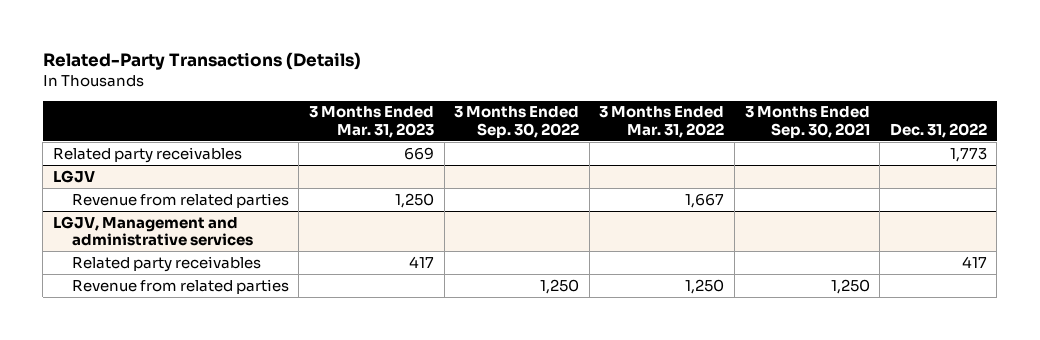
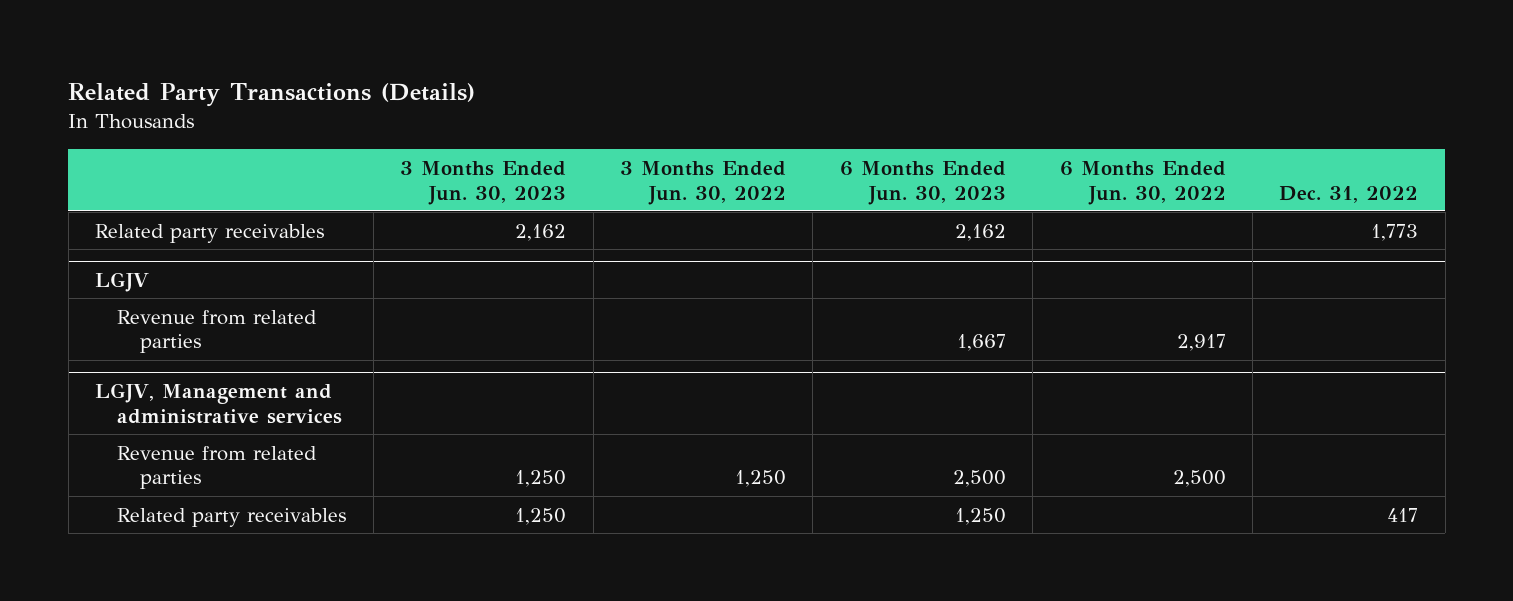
- Related-Party Transactions (Details)
+ Related Party Transactions (Details)
- | 3 Months Ended Mar. 31, 2023 | 3 Months Ended Sep. 30, 2022 | 3 Months Ended Mar. 31, 2022 | 3 Months Ended Sep. 30, 2021 | Dec. 31, 2022
+ | 3 Months Ended Jun. 30, 2023 | 3 Months Ended Jun. 30, 2022 | 6 Months Ended Jun. 30, 2023 | 6 Months Ended Jun. 30, 2022 | Dec. 31, 2022
@ LGJV, Management and administrative services
moved down: Related party receivables | 1,250 | | 1,250 | | 417

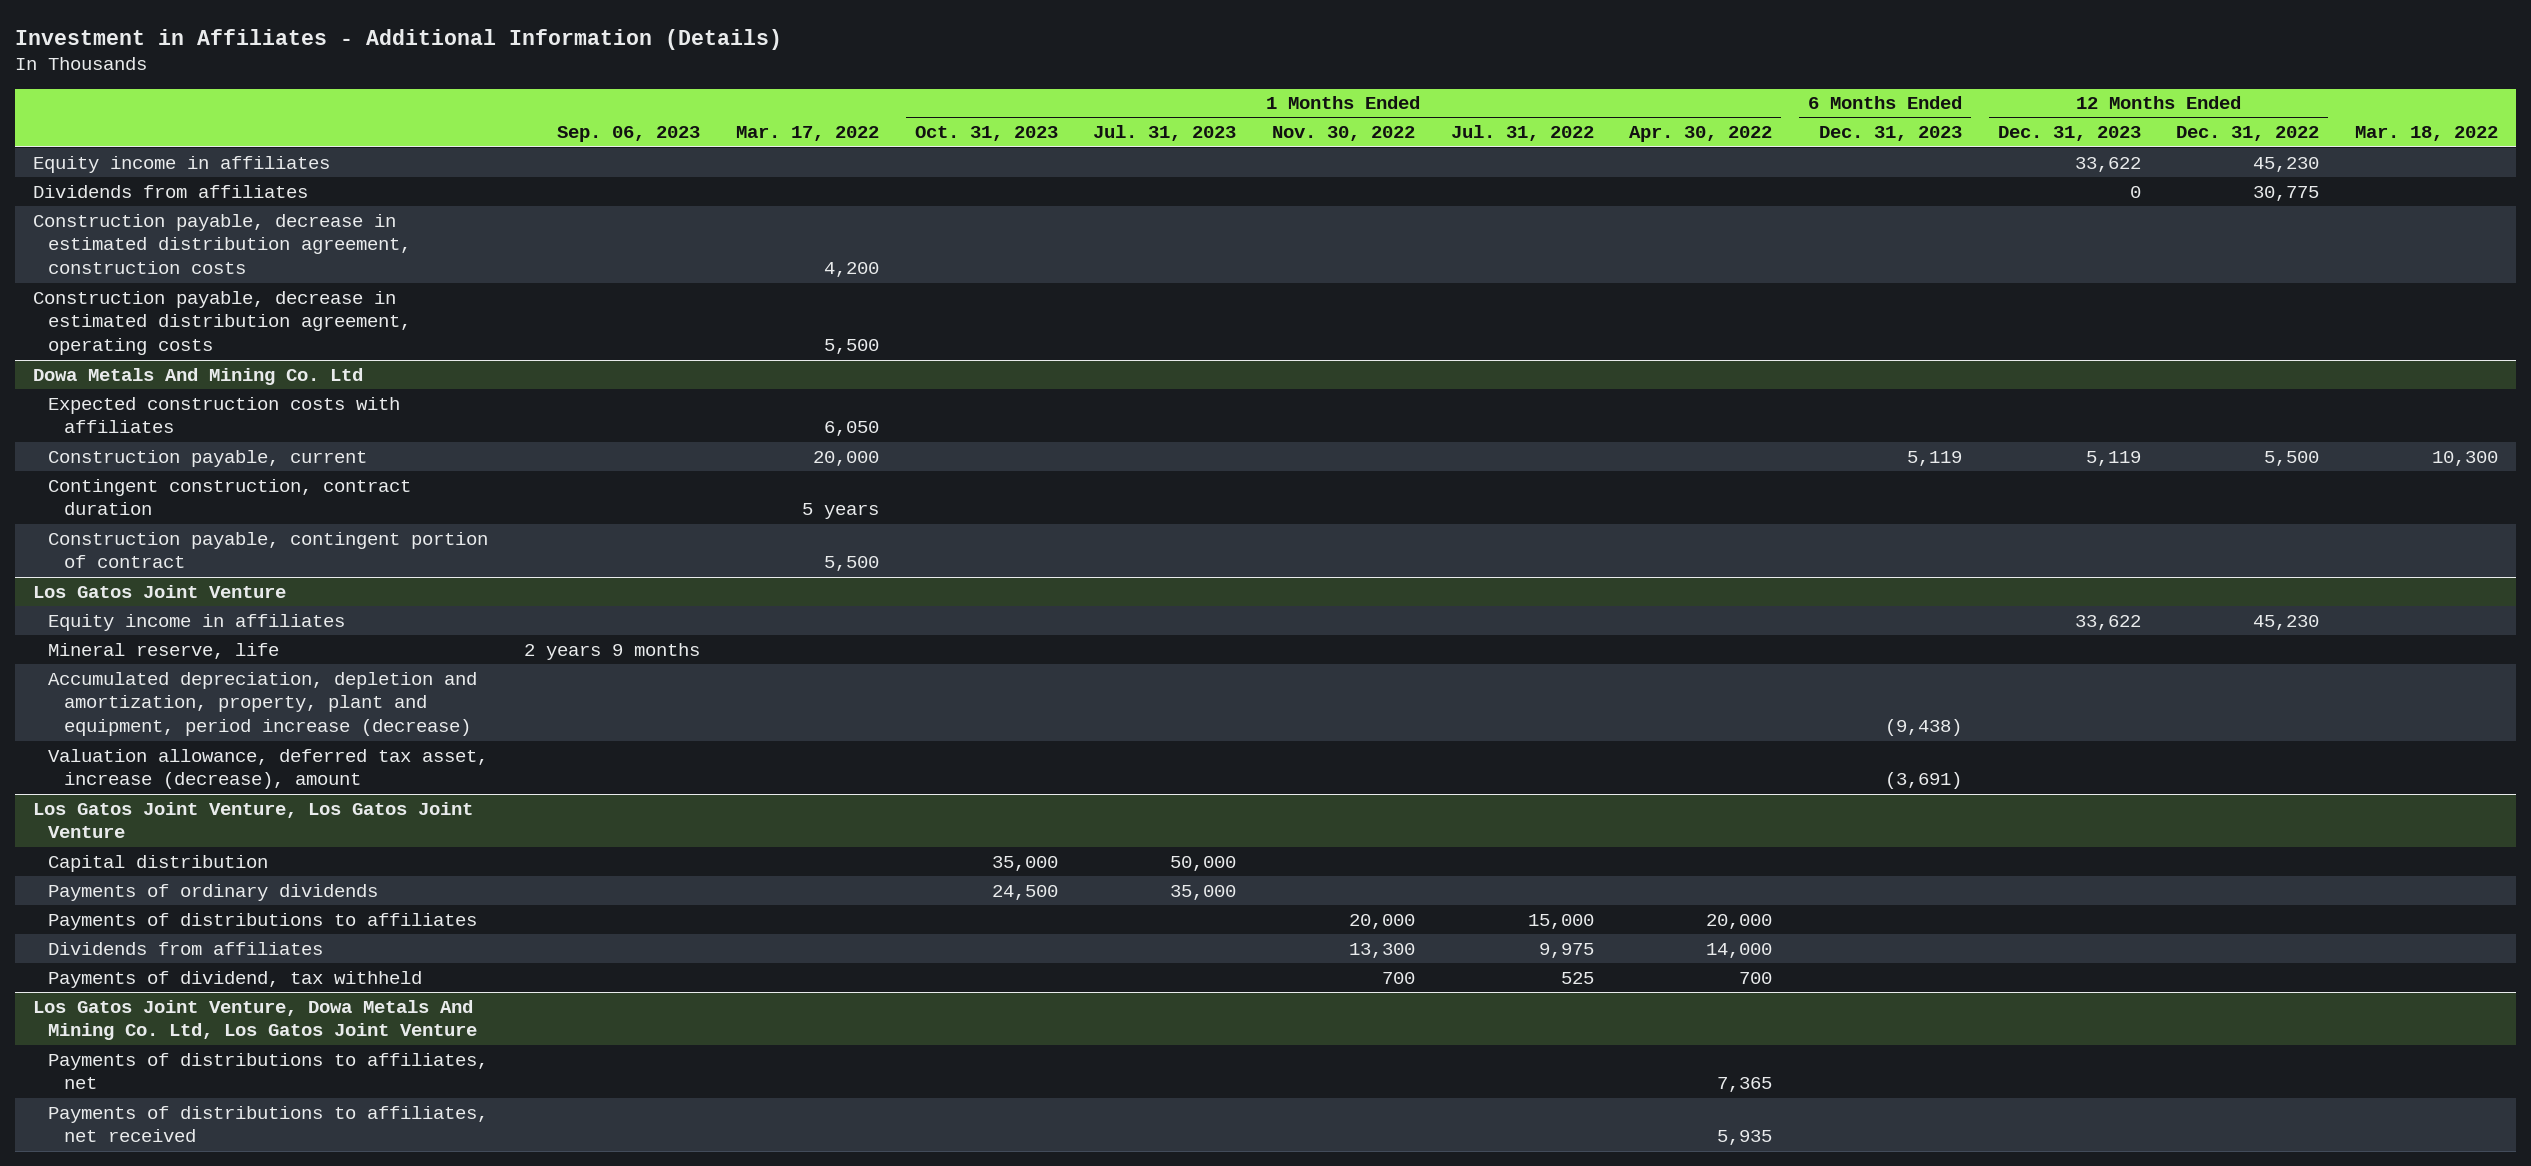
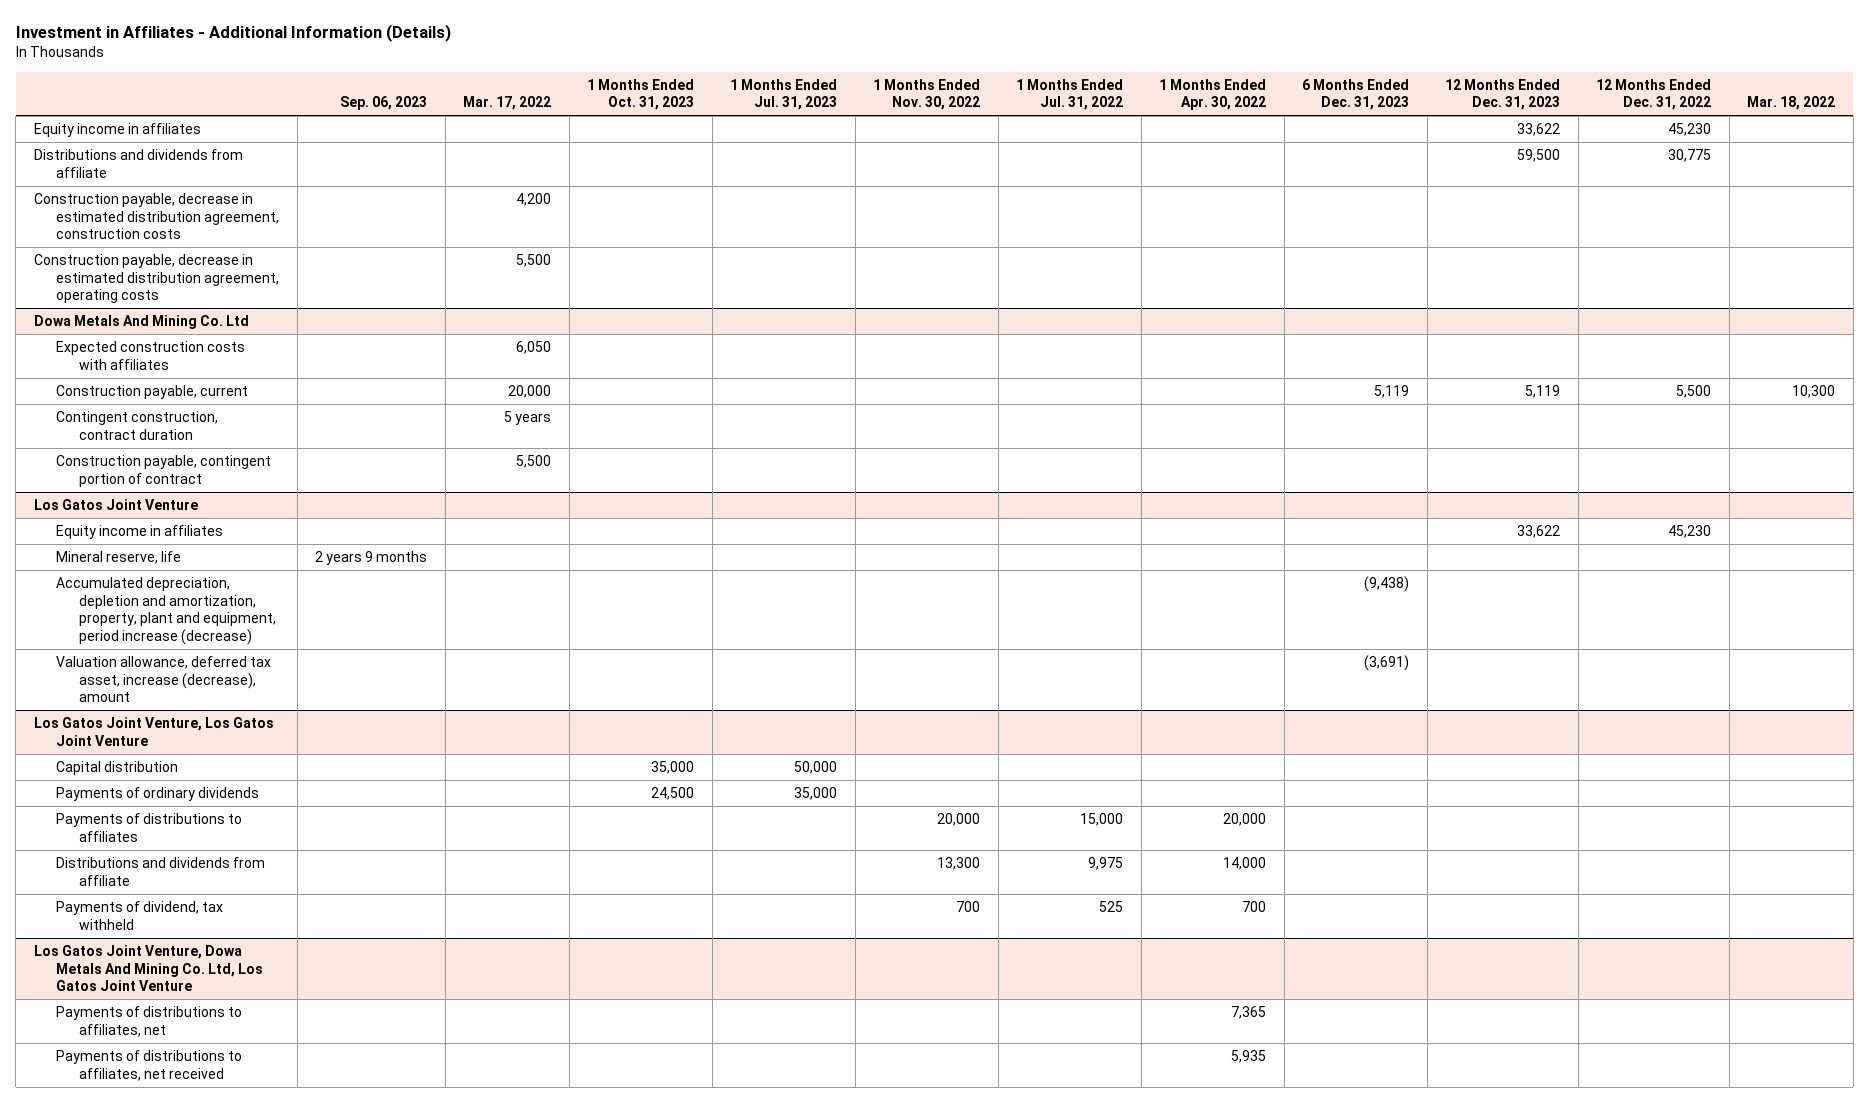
- Dividends from affiliates | | | | | | | | | 0 | 30,775 |
+ Distributions and dividends from affiliate | | | | | | | | | 59,500 | 30,775 |
@ Los Gatos Joint Venture, Los Gatos Joint Venture
- Dividends from affiliates | | | | | 13,300 | 9,975 | 14,000 | | | |
+ Distributions and dividends from affiliate | | | | | 13,300 | 9,975 | 14,000 | | | |

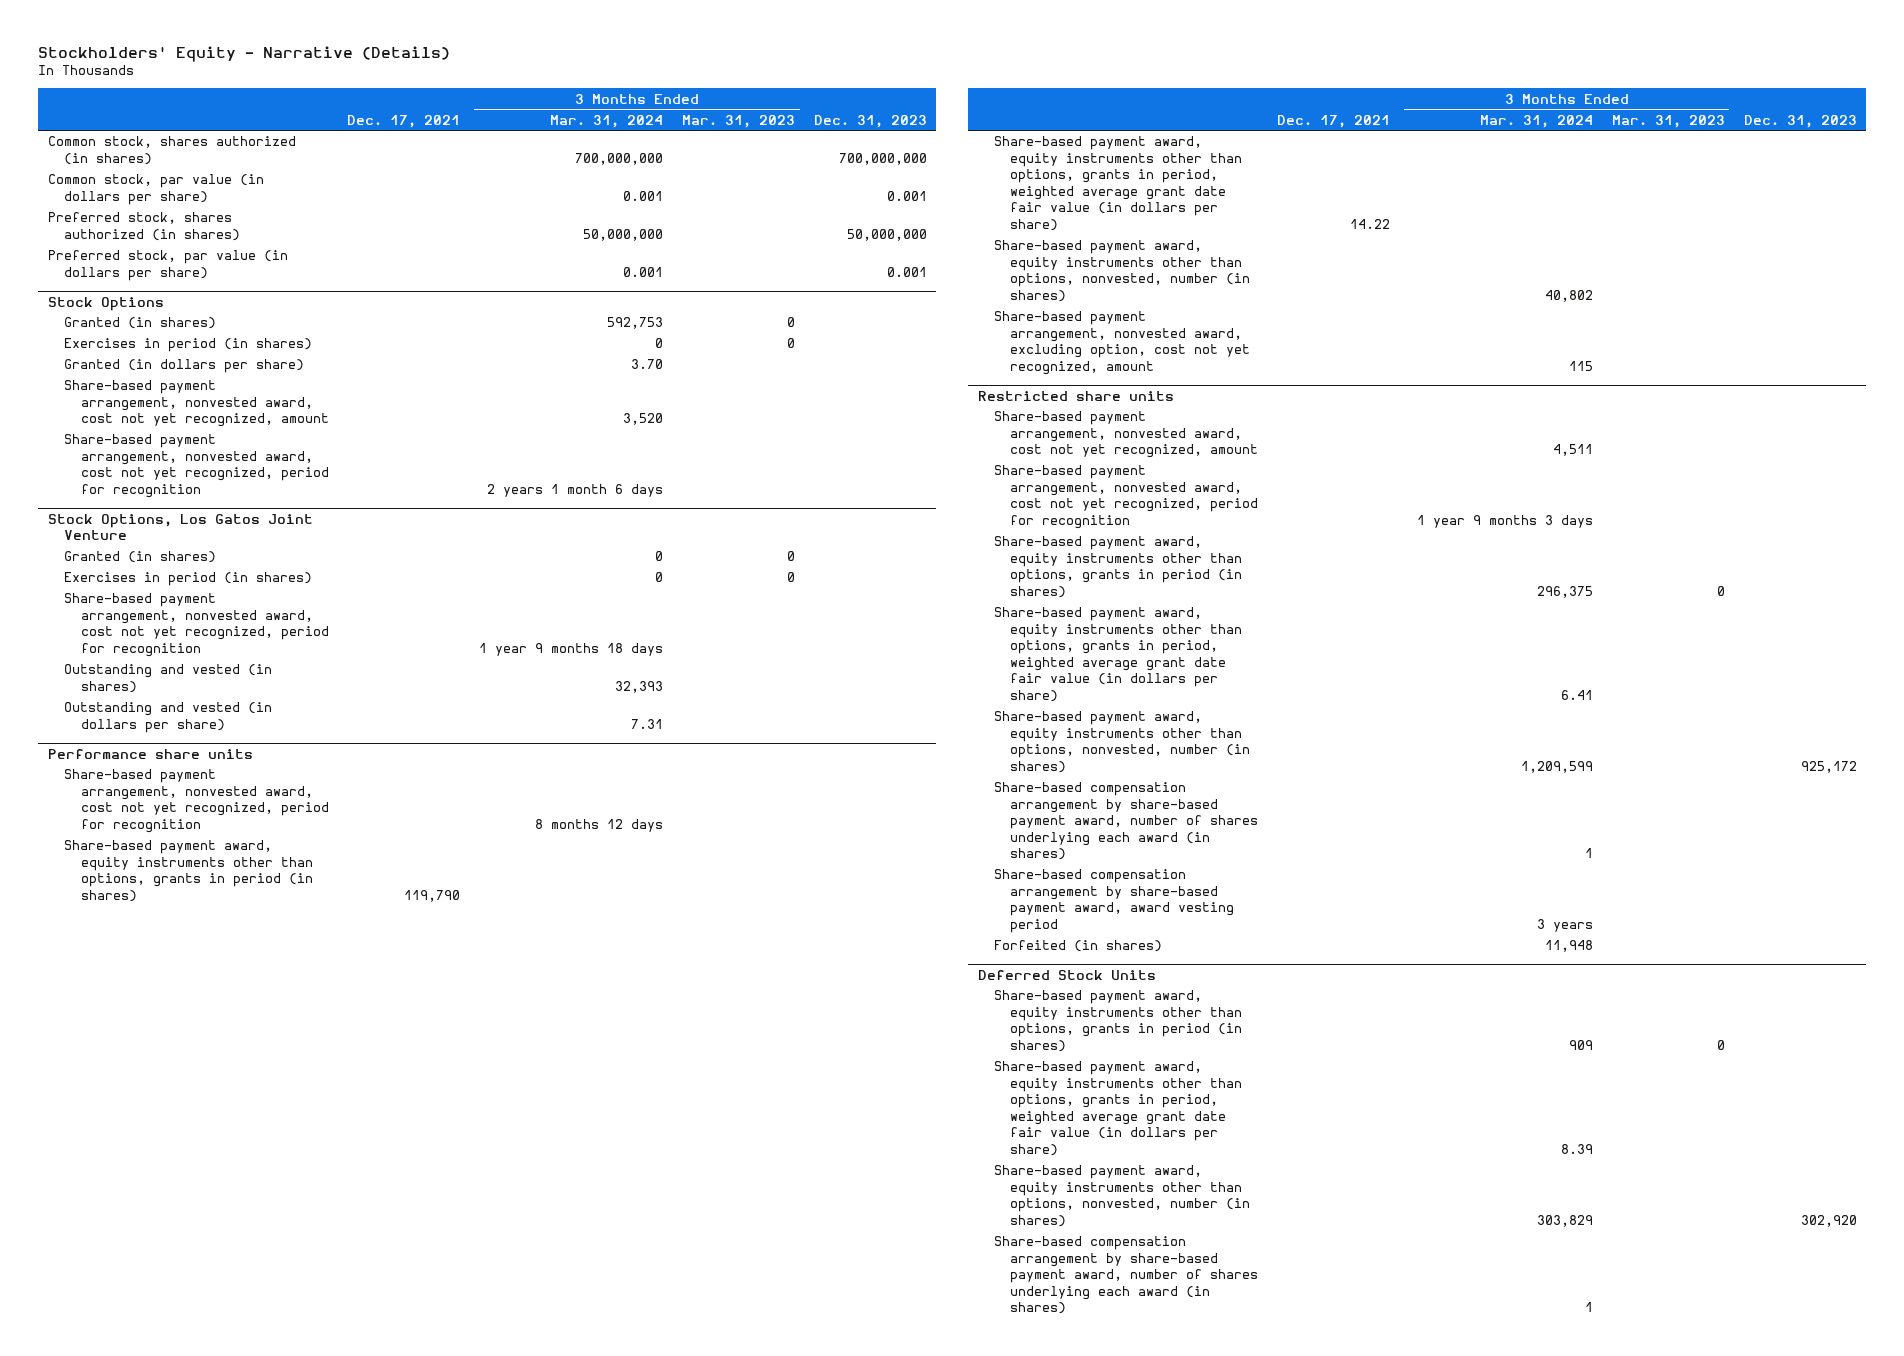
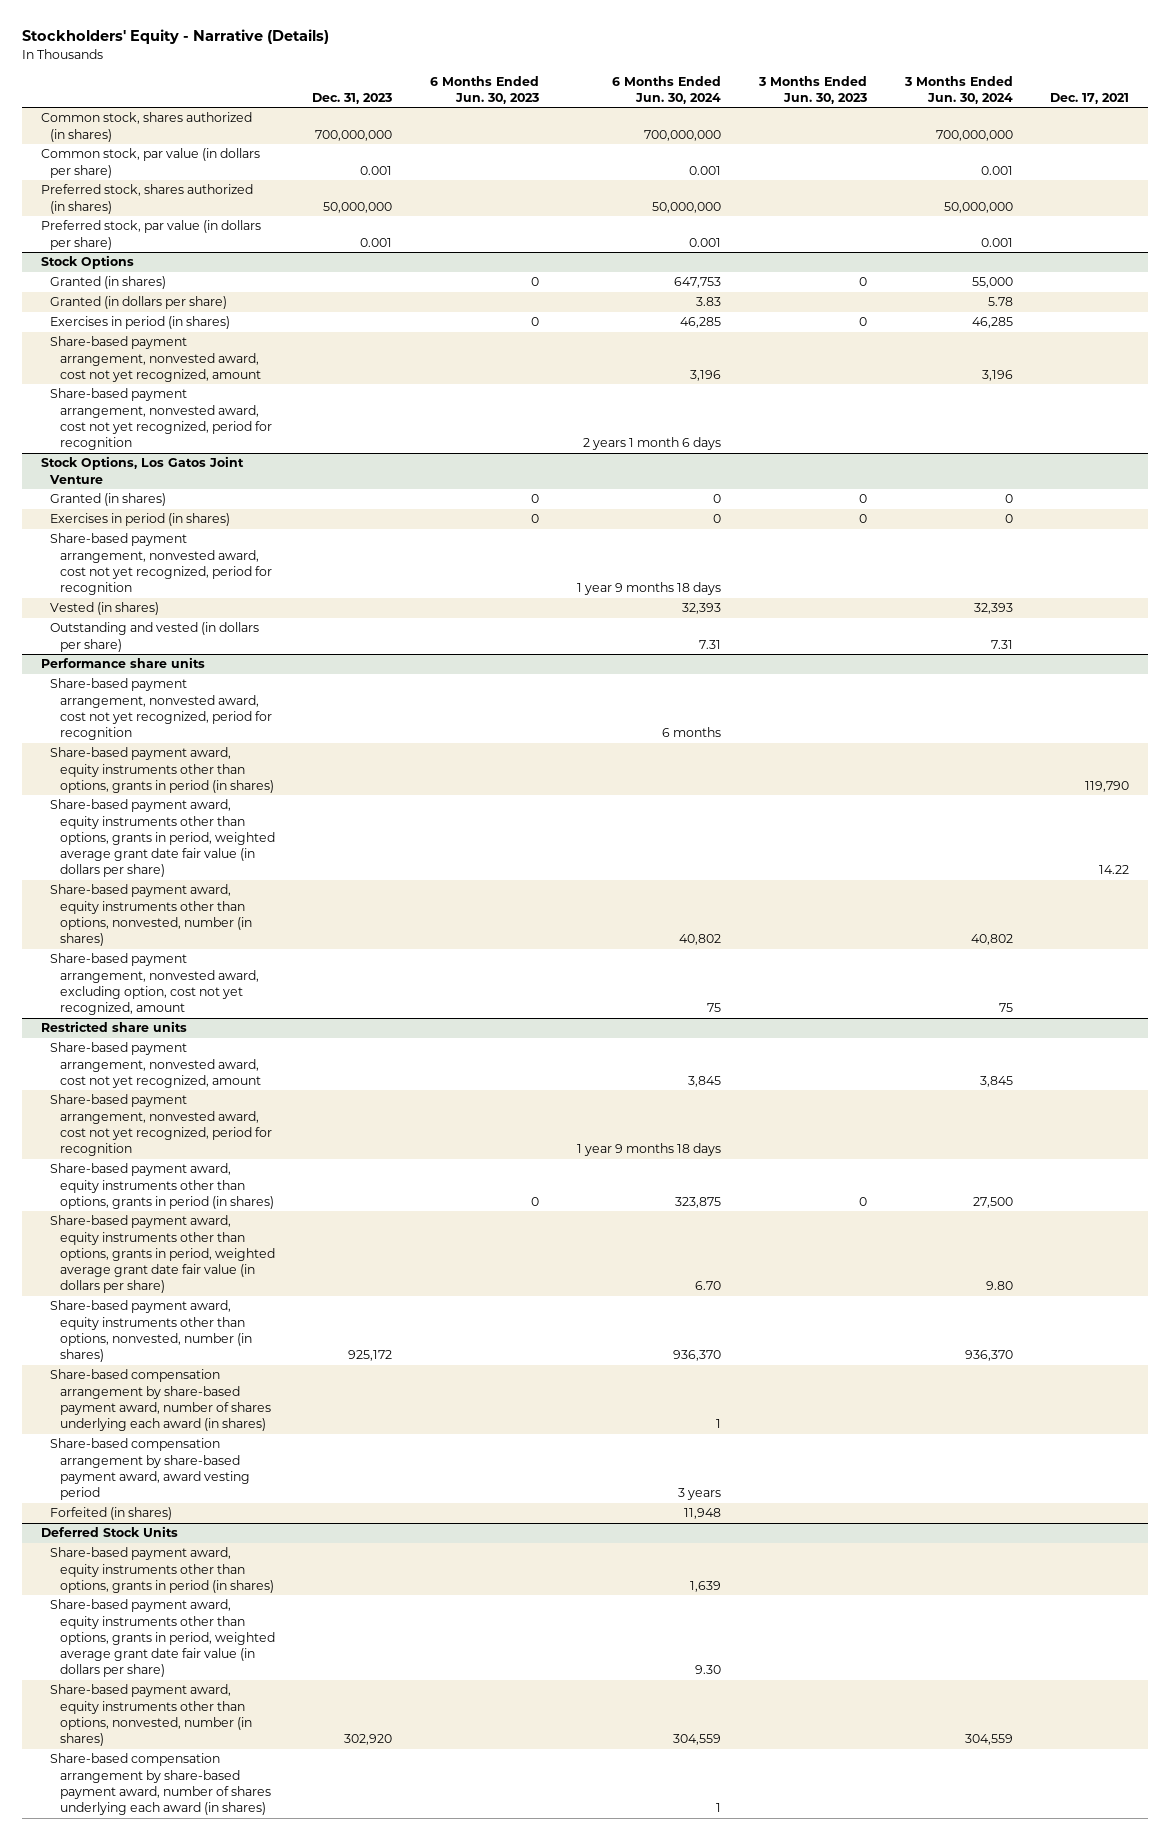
- | Dec. 17, 2021 | 3 Months Ended Mar. 31, 2024 | 3 Months Ended Mar. 31, 2023 | Dec. 31, 2023
+ | Dec. 31, 2023 | 6 Months Ended Jun. 30, 2023 | 6 Months Ended Jun. 30, 2024 | 3 Months Ended Jun. 30, 2023 | 3 Months Ended Jun. 30, 2024 | Dec. 17, 2021
@ Stock Options
moved down: Exercises in period (in shares) | | 0 | 46,285 | 0 | 46,285 |
@ Stock Options, Los Gatos Joint Venture
- Outstanding and vested (in shares) | | 32,393 | |
+ Vested (in shares) | | | 32,393 | | 32,393 |

